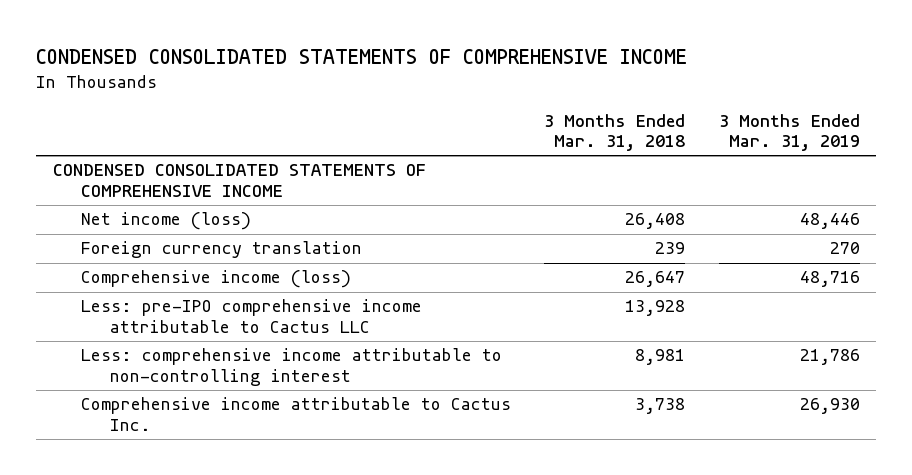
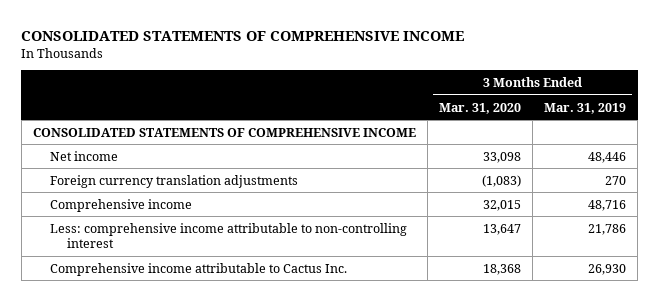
- CONDENSED CONSOLIDATED STATEMENTS OF COMPREHENSIVE INCOME
+ CONSOLIDATED STATEMENTS OF COMPREHENSIVE INCOME
- | 3 Months Ended Mar. 31, 2018 | 3 Months Ended Mar. 31, 2019
+ | 3 Months Ended Mar. 31, 2020 | 3 Months Ended Mar. 31, 2019
- CONDENSED CONSOLIDATED STATEMENTS OF COMPREHENSIVE INCOME
- Net income (loss) | 26,408 | 48,446
- Foreign currency translation | 239 | 270
- Comprehensive income (loss) | 26,647 | 48,716
- Less: pre-IPO comprehensive income attributable to Cactus LLC | 13,928 |
+ CONSOLIDATED STATEMENTS OF COMPREHENSIVE INCOME
+ Net income | 33,098 | 48,446
+ Foreign currency translation adjustments | (1,083) | 270
+ Comprehensive income | 32,015 | 48,716

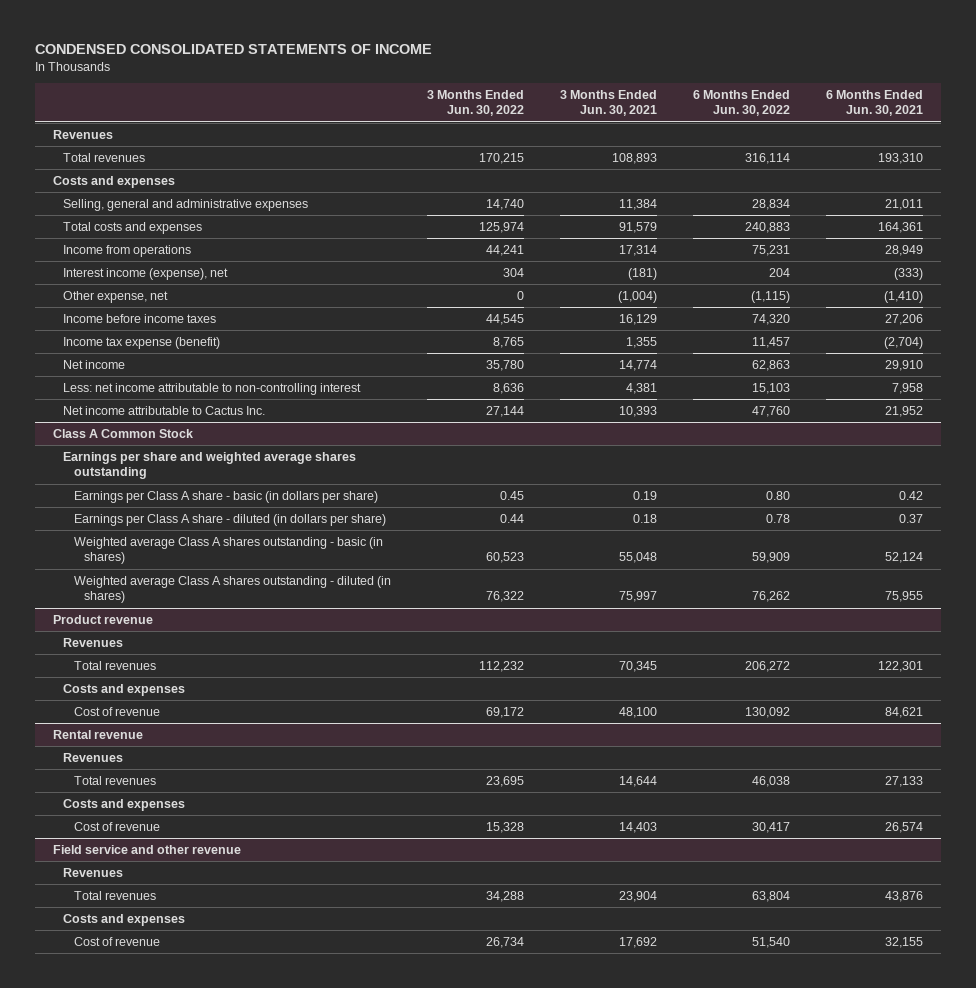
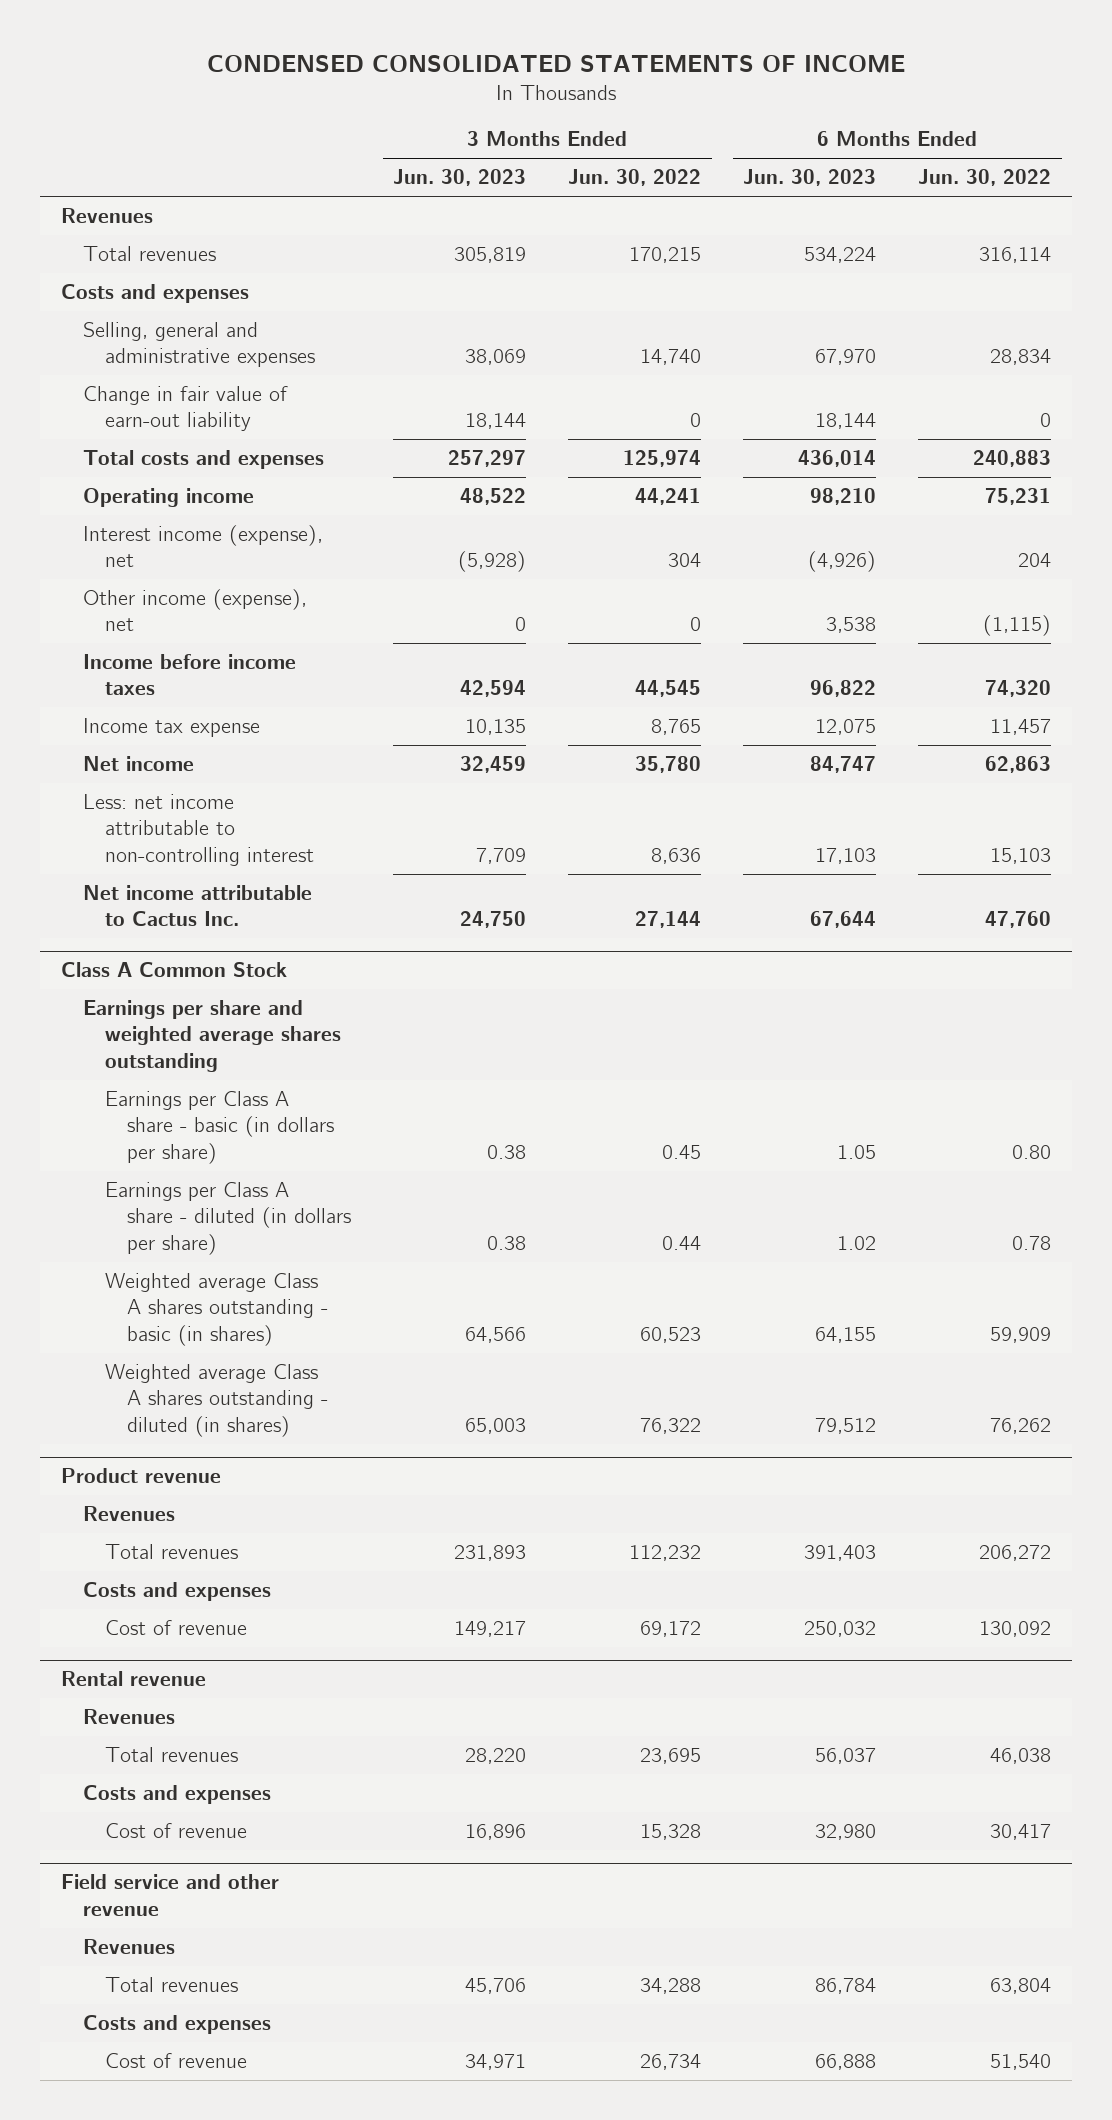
- | 3 Months Ended Jun. 30, 2022 | 3 Months Ended Jun. 30, 2021 | 6 Months Ended Jun. 30, 2022 | 6 Months Ended Jun. 30, 2021
+ | 3 Months Ended Jun. 30, 2023 | 3 Months Ended Jun. 30, 2022 | 6 Months Ended Jun. 30, 2023 | 6 Months Ended Jun. 30, 2022
+ Change in fair value of earn-out liability | 18,144 | 0 | 18,144 | 0
- Income from operations | 44,241 | 17,314 | 75,231 | 28,949
+ Operating income | 48,522 | 44,241 | 98,210 | 75,231
- Other expense, net | 0 | (1,004) | (1,115) | (1,410)
+ Other income (expense), net | 0 | 0 | 3,538 | (1,115)
- Income tax expense (benefit) | 8,765 | 1,355 | 11,457 | (2,704)
+ Income tax expense | 10,135 | 8,765 | 12,075 | 11,457

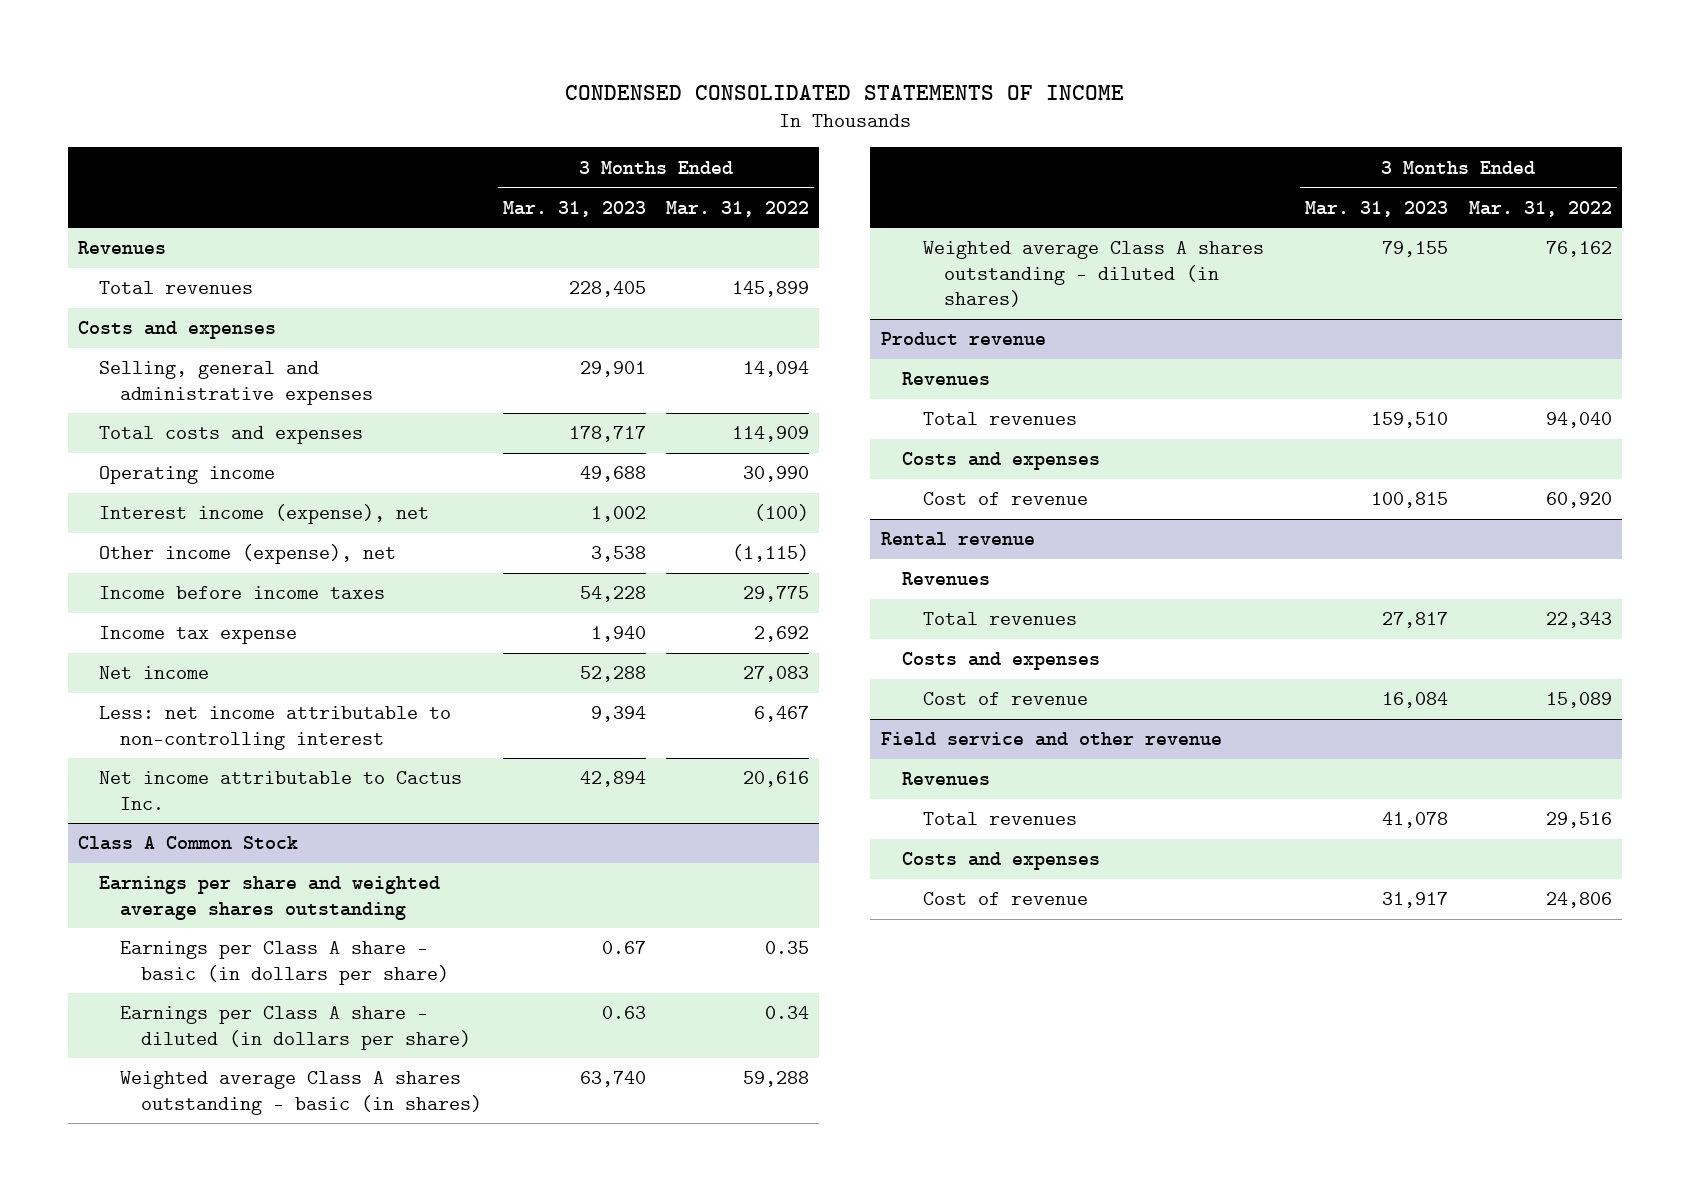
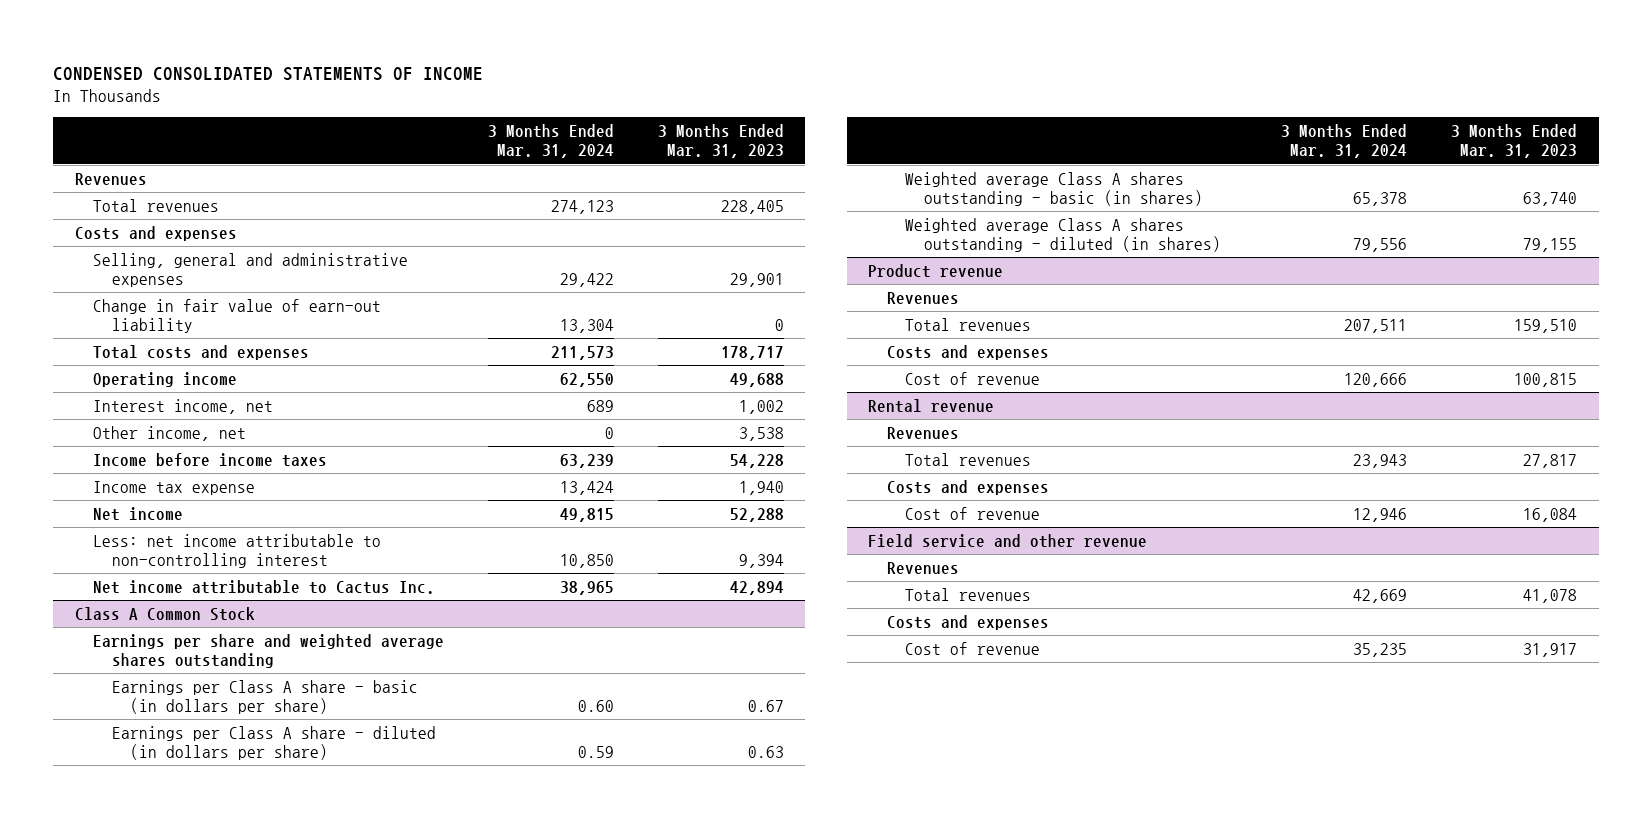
- | 3 Months Ended Mar. 31, 2023 | 3 Months Ended Mar. 31, 2022
+ | 3 Months Ended Mar. 31, 2024 | 3 Months Ended Mar. 31, 2023
+ Change in fair value of earn-out liability | 13,304 | 0
- Interest income (expense), net | 1,002 | (100)
- Other income (expense), net | 3,538 | (1,115)
+ Interest income, net | 689 | 1,002
+ Other income, net | 0 | 3,538

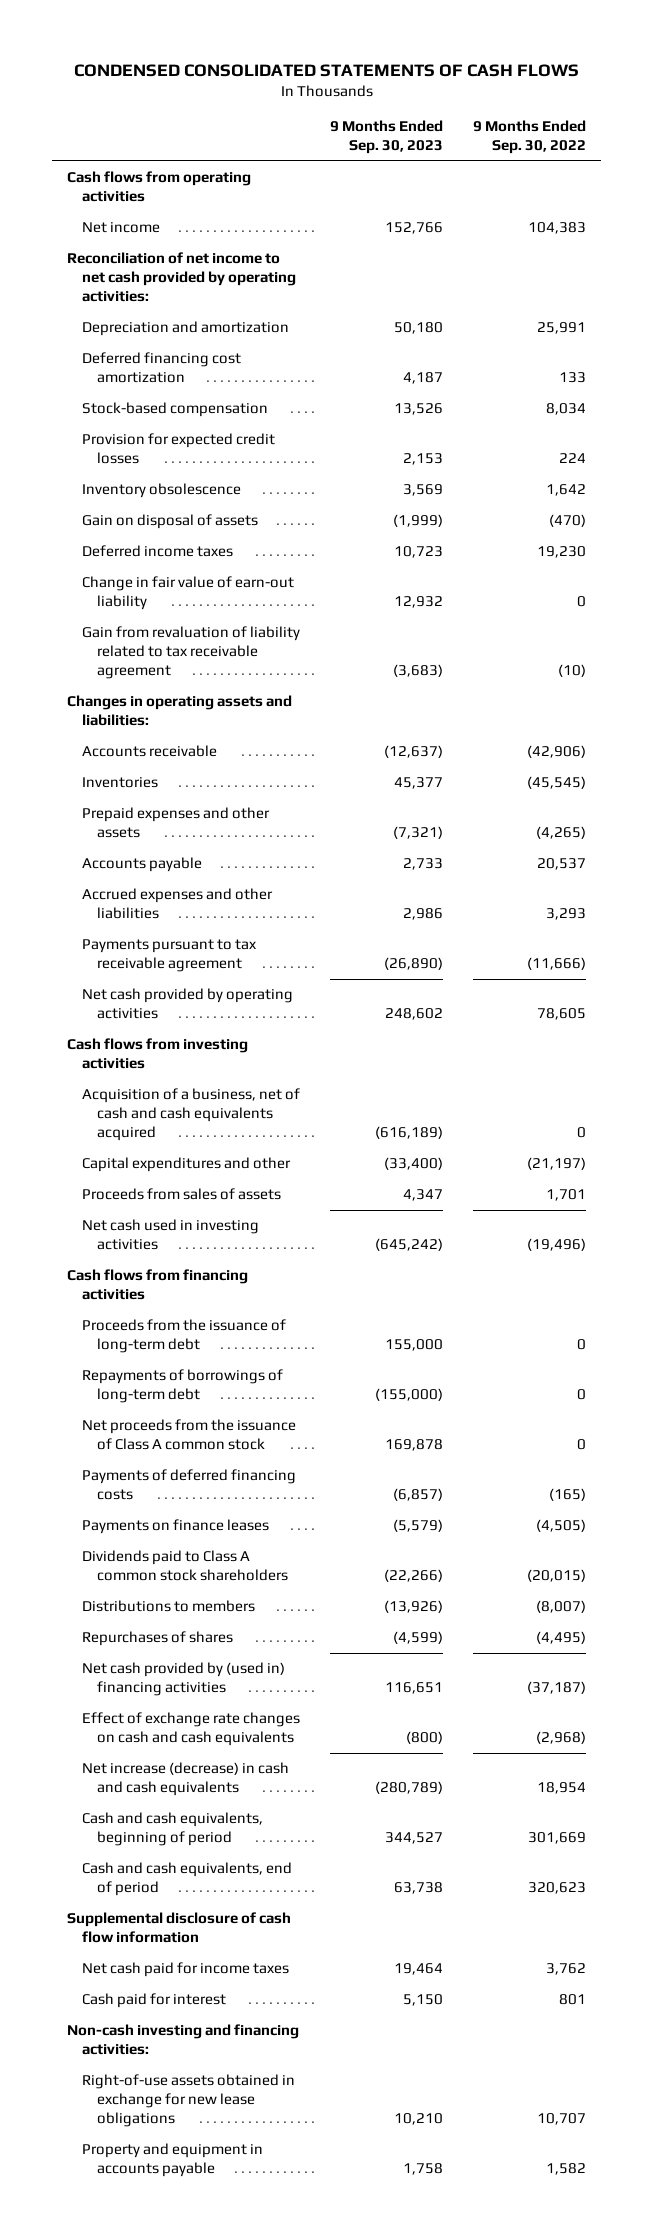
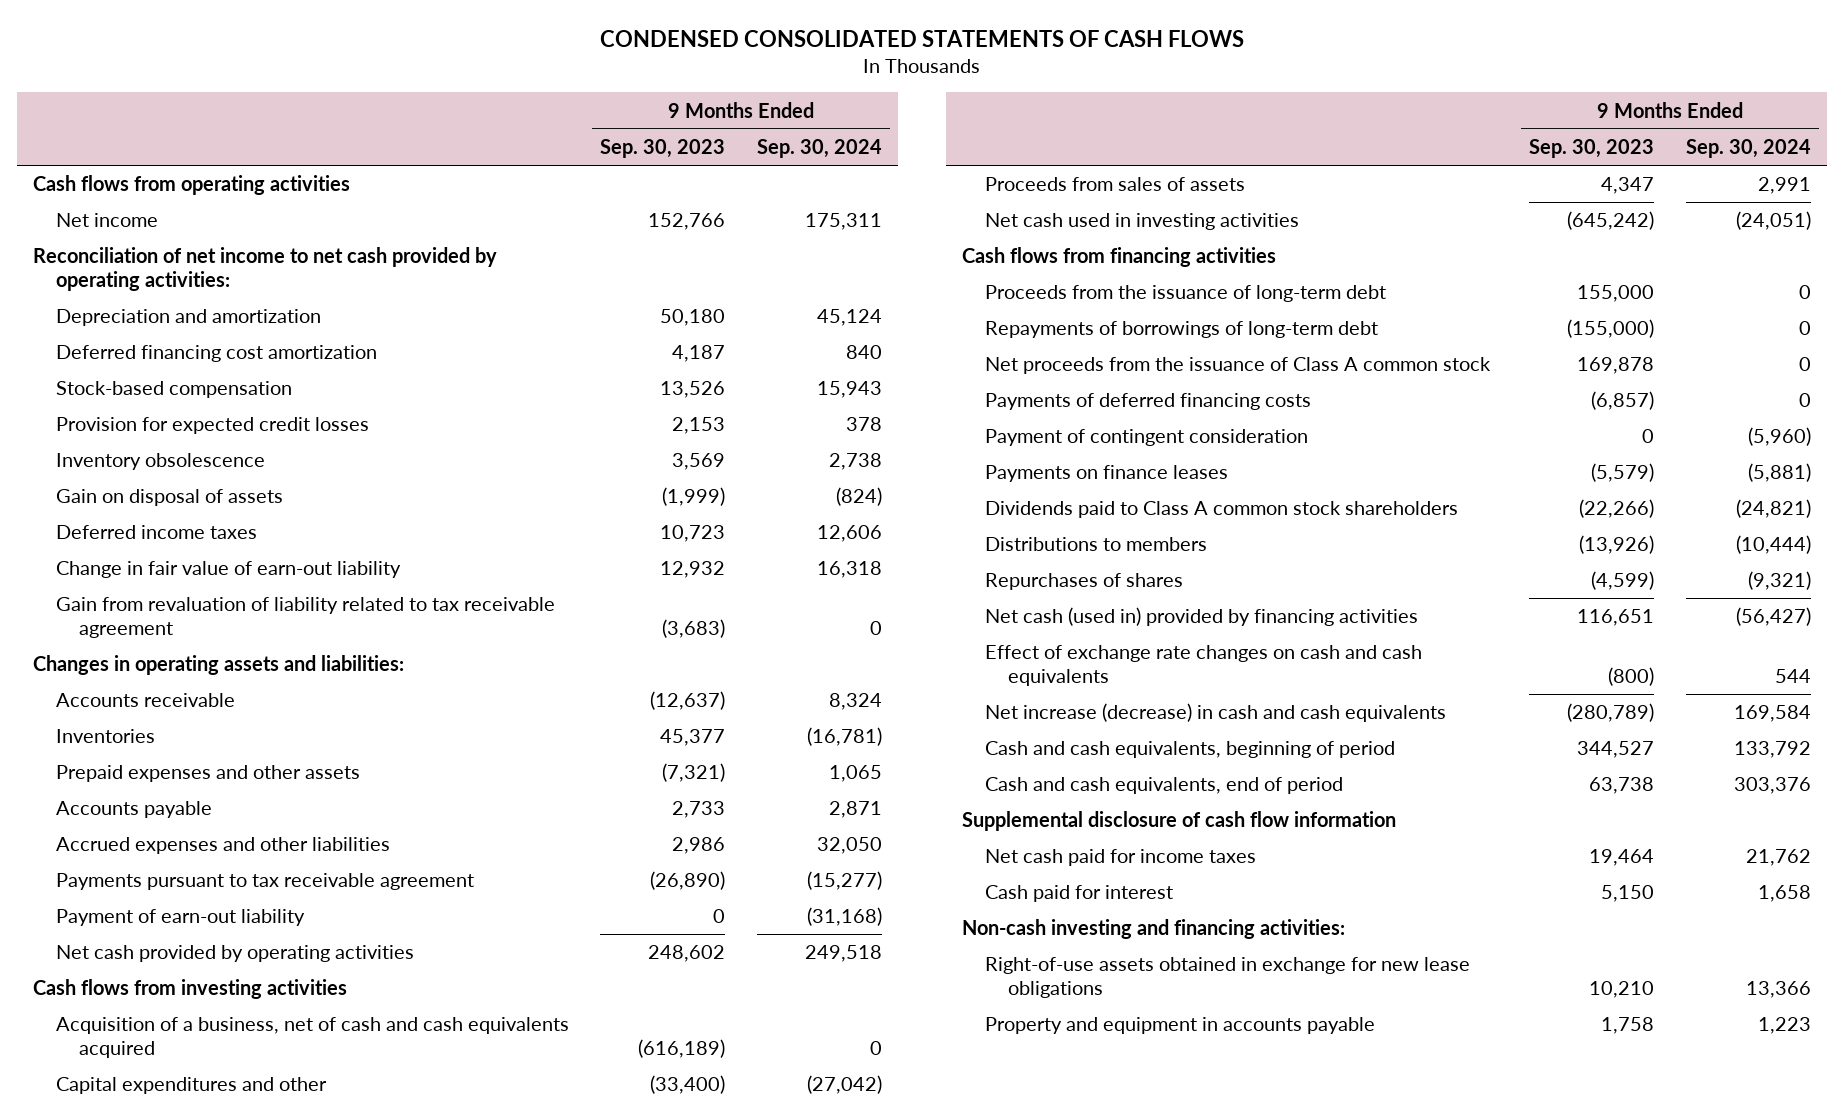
- | 9 Months Ended Sep. 30, 2023 | 9 Months Ended Sep. 30, 2022
+ | 9 Months Ended Sep. 30, 2023 | 9 Months Ended Sep. 30, 2024
+ Payment of earn-out liability | 0 | (31,168)
+ Payment of contingent consideration | 0 | (5,960)
- Net cash provided by (used in) financing activities | 116,651 | (37,187)
+ Net cash (used in) provided by financing activities | 116,651 | (56,427)

